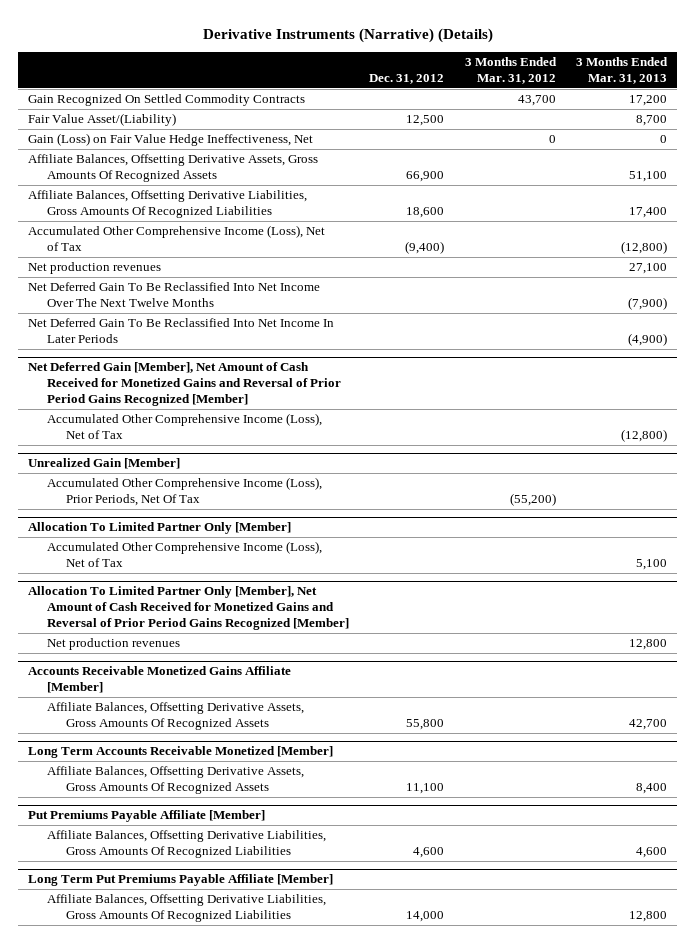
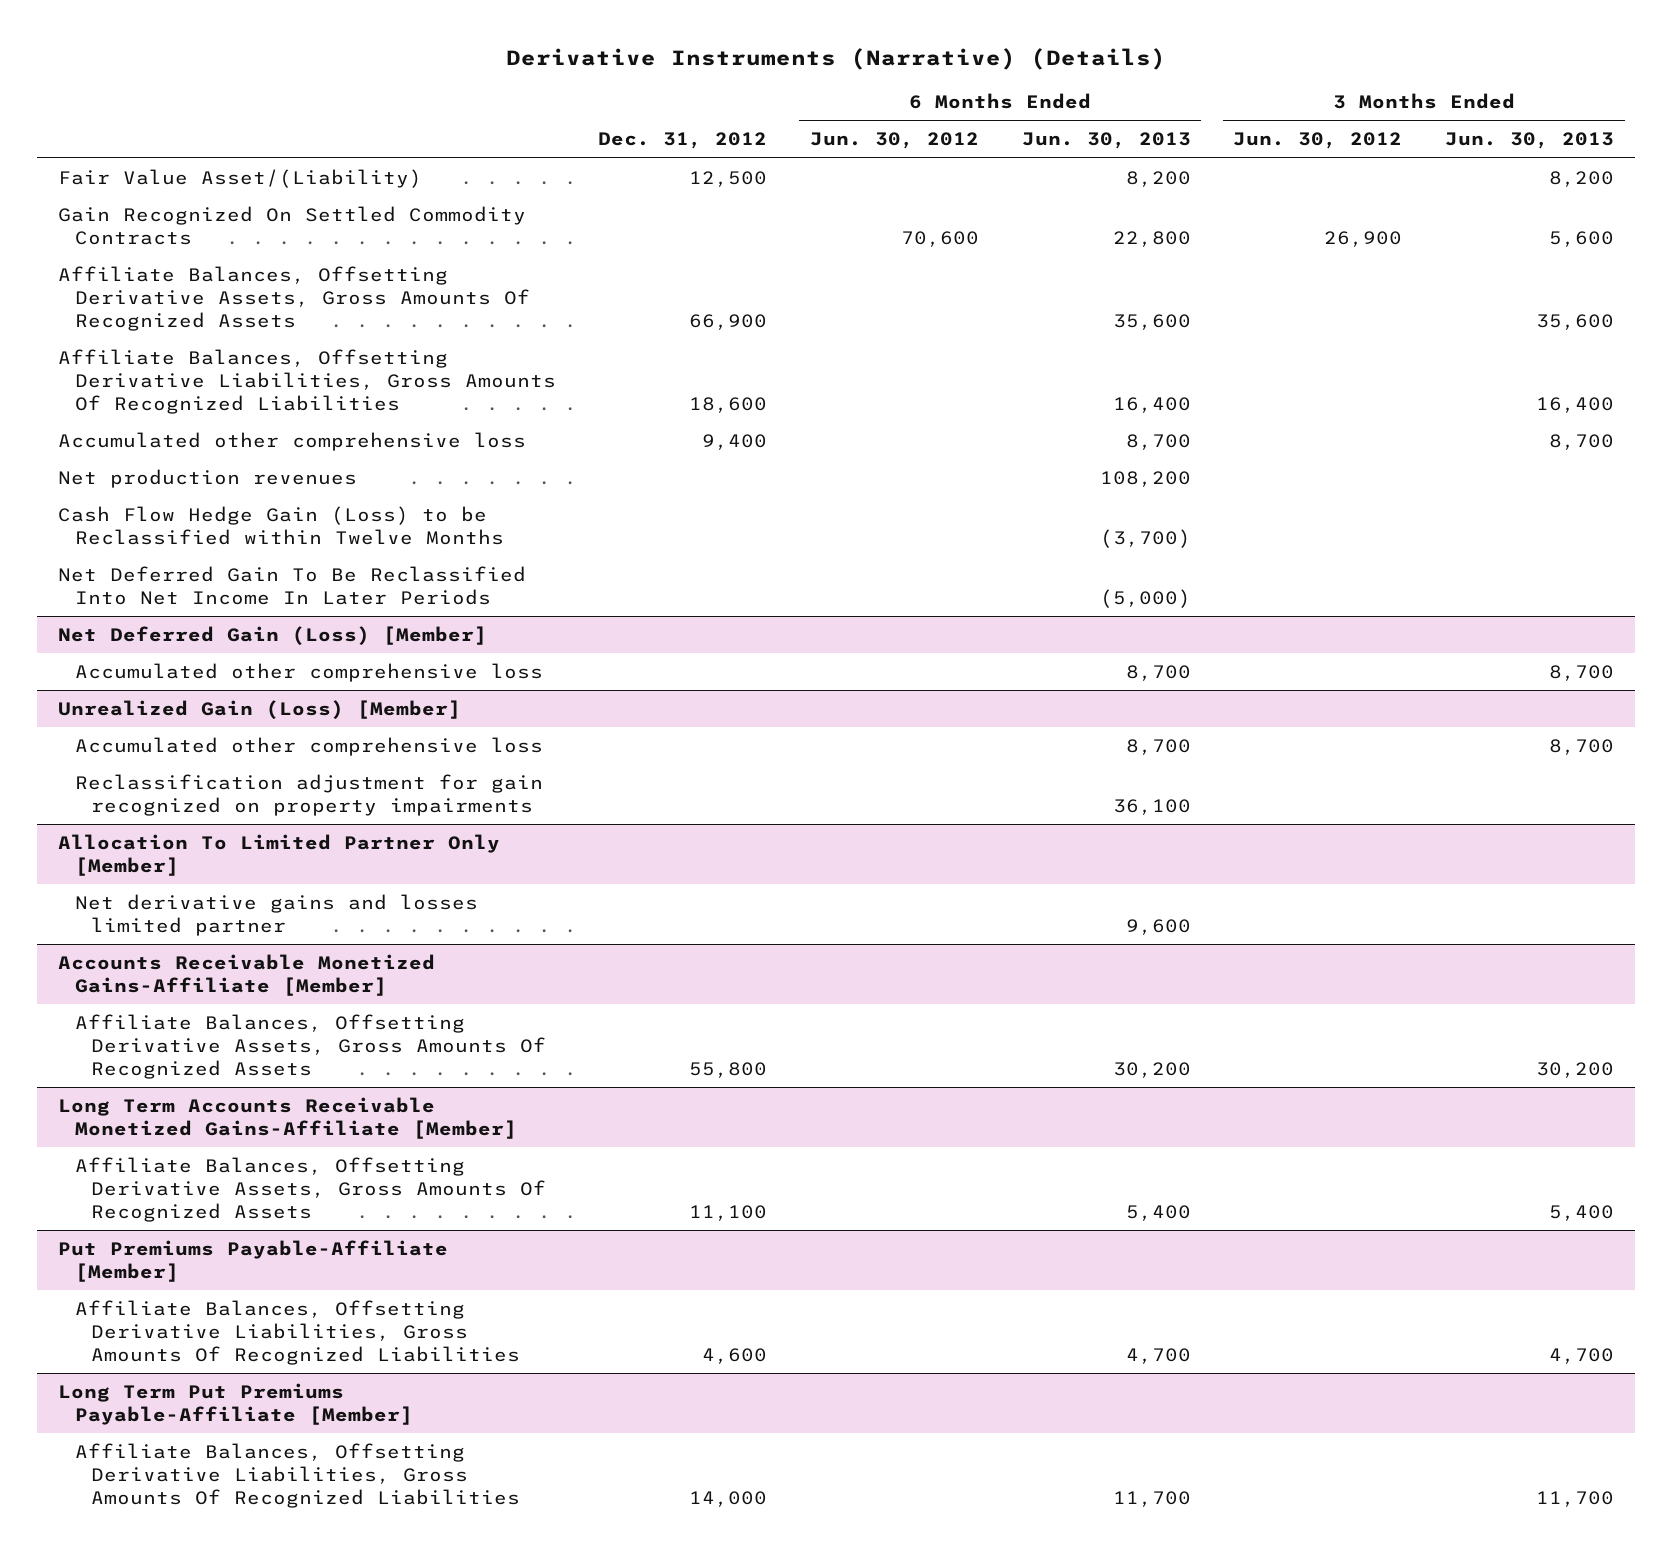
- | Dec. 31, 2012 | 3 Months Ended Mar. 31, 2012 | 3 Months Ended Mar. 31, 2013
+ | Dec. 31, 2012 | 6 Months Ended Jun. 30, 2012 | 6 Months Ended Jun. 30, 2013 | 3 Months Ended Jun. 30, 2012 | 3 Months Ended Jun. 30, 2013
- Gain (Loss) on Fair Value Hedge Ineffectiveness, Net | | 0 | 0
moved down: Gain Recognized On Settled Commodity Contracts | | 70,600 | 22,800 | 26,900 | 5,600
- Accumulated Other Comprehensive Income (Loss), Net of Tax | (9,400) | | (12,800)
+ Accumulated other comprehensive loss | 9,400 | | 8,700 | | 8,700
- Net Deferred Gain To Be Reclassified Into Net Income Over The Next Twelve Months | | | (7,900)
+ Cash Flow Hedge Gain (Loss) to be Reclassified within Twelve Months | | | (3,700) | |
- Net Deferred Gain [Member], Net Amount of Cash Received for Monetized Gains and Reversal of Prior Period Gains Recognized [Member]
- Accumulated Other Comprehensive Income (Loss), Net of Tax | | | (12,800)
- Unrealized Gain [Member]
- Accumulated Other Comprehensive Income (Loss), Prior Periods, Net Of Tax | | (55,200) |
+ Net Deferred Gain (Loss) [Member]
+ Accumulated other comprehensive loss | | | 8,700 | | 8,700
+ Unrealized Gain (Loss) [Member]
+ Accumulated other comprehensive loss | | | 8,700 | | 8,700
+ Reclassification adjustment for gain recognized on property impairments | | | 36,100 | |
@ Allocation To Limited Partner Only [Member]
- Accumulated Other Comprehensive Income (Loss), Net of Tax | | | 5,100
- Allocation To Limited Partner Only [Member], Net Amount of Cash Received for Monetized Gains and Reversal of Prior Period Gains Recognized [Member]
- Net production revenues | | | 12,800
- Accounts Receivable Monetized Gains Affiliate [Member]
@ Allocation To Limited Partner Only [Member]
+ Net derivative gains and losses limited partner | | | 9,600 | |
+ Accounts Receivable Monetized Gains-Affiliate [Member]
- Long Term Accounts Receivable Monetized [Member]
+ Long Term Accounts Receivable Monetized Gains-Affiliate [Member]
- Put Premiums Payable Affiliate [Member]
+ Put Premiums Payable-Affiliate [Member]
- Long Term Put Premiums Payable Affiliate [Member]
+ Long Term Put Premiums Payable-Affiliate [Member]

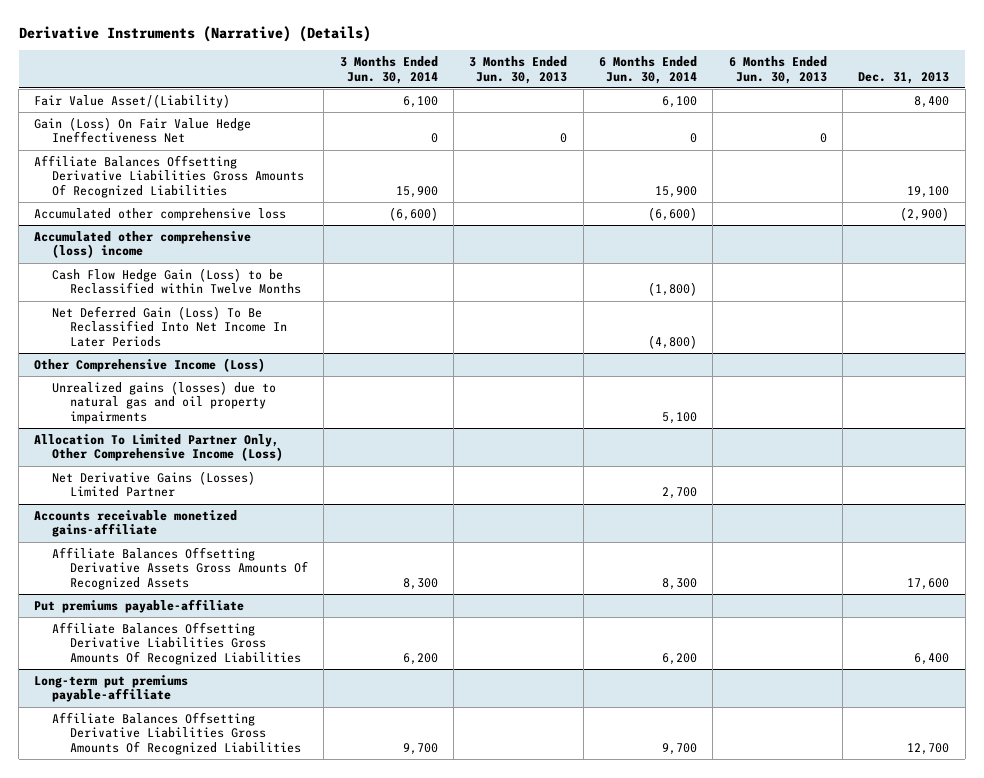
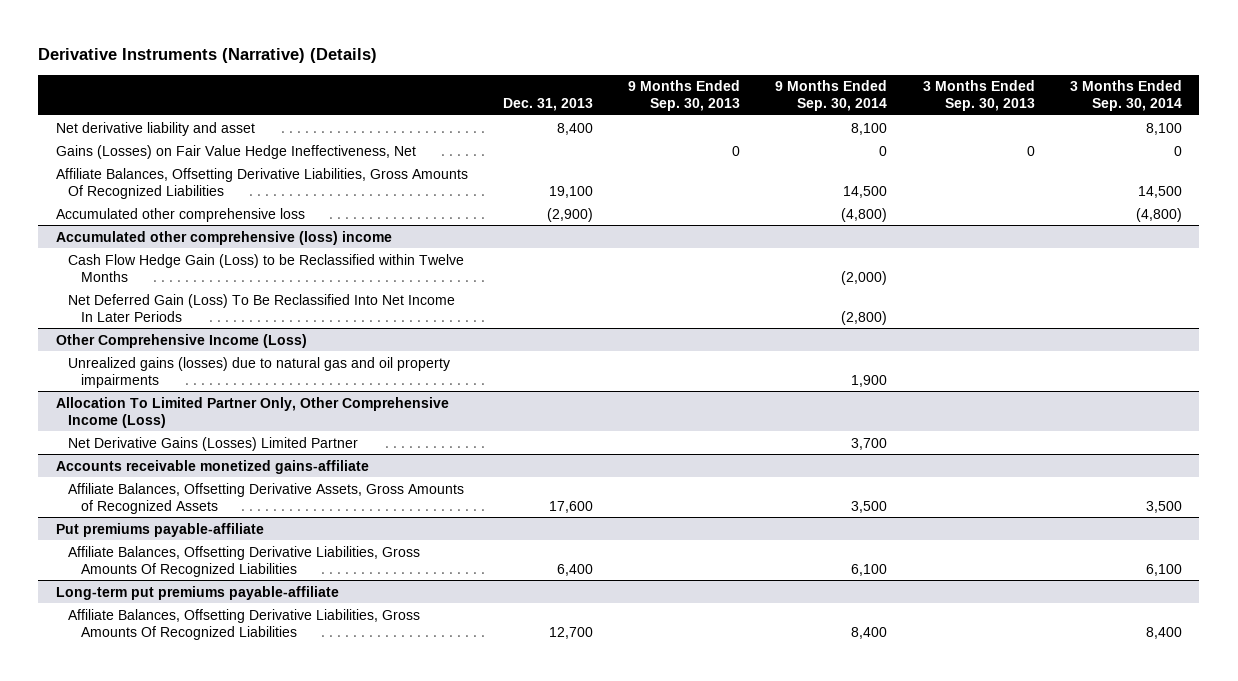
- | 3 Months Ended Jun. 30, 2014 | 3 Months Ended Jun. 30, 2013 | 6 Months Ended Jun. 30, 2014 | 6 Months Ended Jun. 30, 2013 | Dec. 31, 2013
+ | Dec. 31, 2013 | 9 Months Ended Sep. 30, 2013 | 9 Months Ended Sep. 30, 2014 | 3 Months Ended Sep. 30, 2013 | 3 Months Ended Sep. 30, 2014
- Fair Value Asset/(Liability) | 6,100 | | 6,100 | | 8,400
- Gain (Loss) On Fair Value Hedge Ineffectiveness Net | 0 | 0 | 0 | 0 |
- Affiliate Balances Offsetting Derivative Liabilities Gross Amounts Of Recognized Liabilities | 15,900 | | 15,900 | | 19,100
+ Net derivative liability and asset | 8,400 | | 8,100 | | 8,100
+ Gains (Losses) on Fair Value Hedge Ineffectiveness, Net | | 0 | 0 | 0 | 0
+ Affiliate Balances, Offsetting Derivative Liabilities, Gross Amounts Of Recognized Liabilities | 19,100 | | 14,500 | | 14,500
@ Accounts receivable monetized gains-affiliate
- Affiliate Balances Offsetting Derivative Assets Gross Amounts Of Recognized Assets | 8,300 | | 8,300 | | 17,600
+ Affiliate Balances, Offsetting Derivative Assets, Gross Amounts of Recognized Assets | 17,600 | | 3,500 | | 3,500
@ Put premiums payable-affiliate
- Affiliate Balances Offsetting Derivative Liabilities Gross Amounts Of Recognized Liabilities | 6,200 | | 6,200 | | 6,400
+ Affiliate Balances, Offsetting Derivative Liabilities, Gross Amounts Of Recognized Liabilities | 6,400 | | 6,100 | | 6,100
@ Long-term put premiums payable-affiliate
- Affiliate Balances Offsetting Derivative Liabilities Gross Amounts Of Recognized Liabilities | 9,700 | | 9,700 | | 12,700
+ Affiliate Balances, Offsetting Derivative Liabilities, Gross Amounts Of Recognized Liabilities | 12,700 | | 8,400 | | 8,400

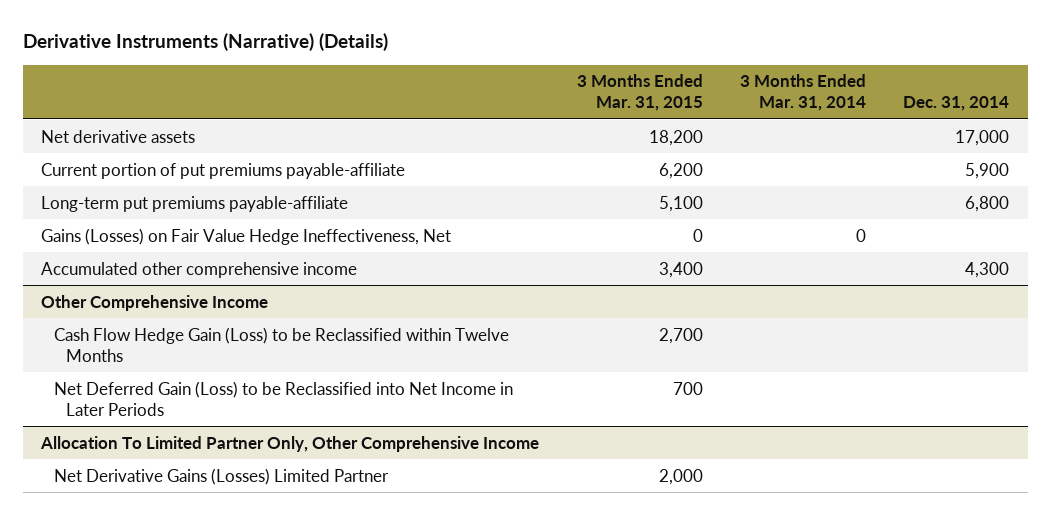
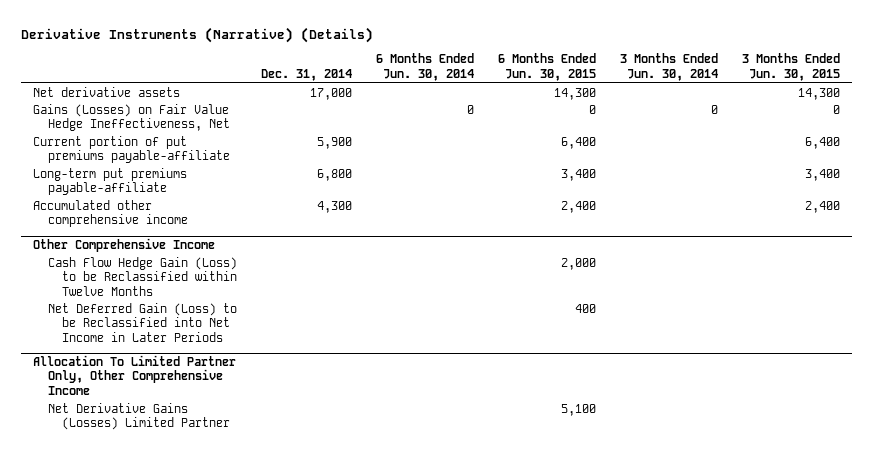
- | 3 Months Ended Mar. 31, 2015 | 3 Months Ended Mar. 31, 2014 | Dec. 31, 2014
+ | Dec. 31, 2014 | 6 Months Ended Jun. 30, 2014 | 6 Months Ended Jun. 30, 2015 | 3 Months Ended Jun. 30, 2014 | 3 Months Ended Jun. 30, 2015
moved up: Gains (Losses) on Fair Value Hedge Ineffectiveness, Net | | 0 | 0 | 0 | 0

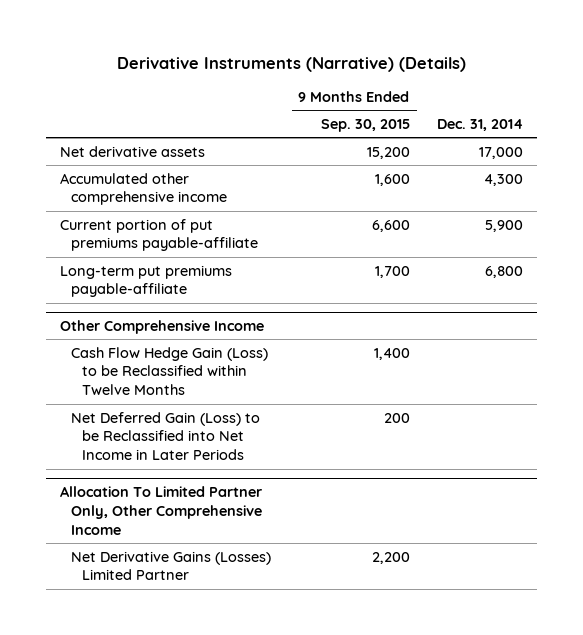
- | Dec. 31, 2014 | 6 Months Ended Jun. 30, 2014 | 6 Months Ended Jun. 30, 2015 | 3 Months Ended Jun. 30, 2014 | 3 Months Ended Jun. 30, 2015
+ | 9 Months Ended Sep. 30, 2015 | Dec. 31, 2014
- Gains (Losses) on Fair Value Hedge Ineffectiveness, Net | | 0 | 0 | 0 | 0
moved up: Accumulated other comprehensive income | 1,600 | 4,300

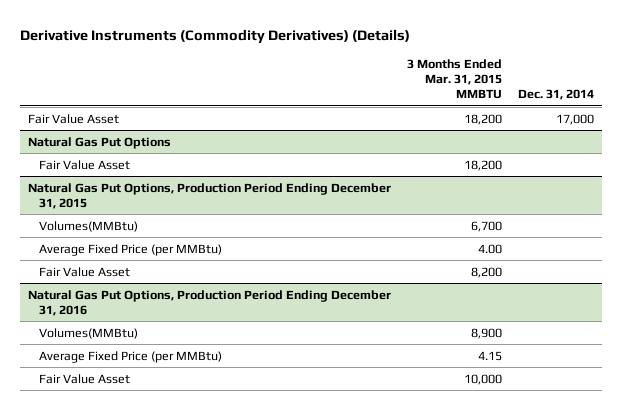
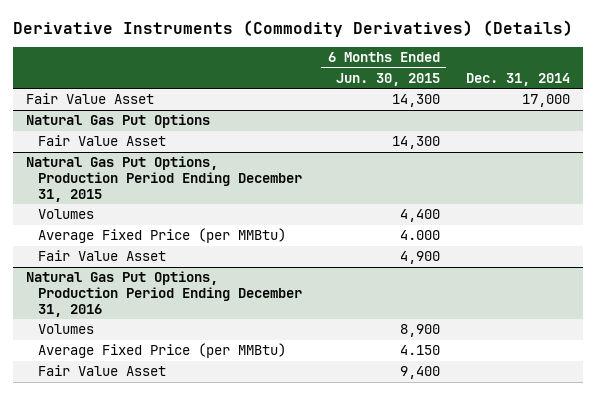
- | 3 Months Ended Mar. 31, 2015 MMBTU | Dec. 31, 2014
+ | 6 Months Ended Jun. 30, 2015 | Dec. 31, 2014
@ Natural Gas Put Options, Production Period Ending December 31, 2015
- Volumes(MMBtu) | 6,700 |
+ Volumes | 4,400 |
@ Natural Gas Put Options, Production Period Ending December 31, 2016
- Volumes(MMBtu) | 8,900 |
+ Volumes | 8,900 |

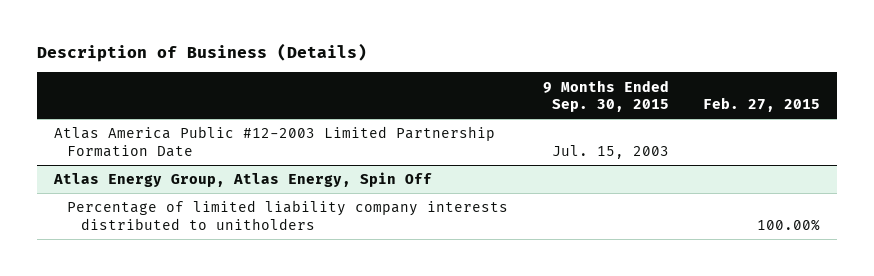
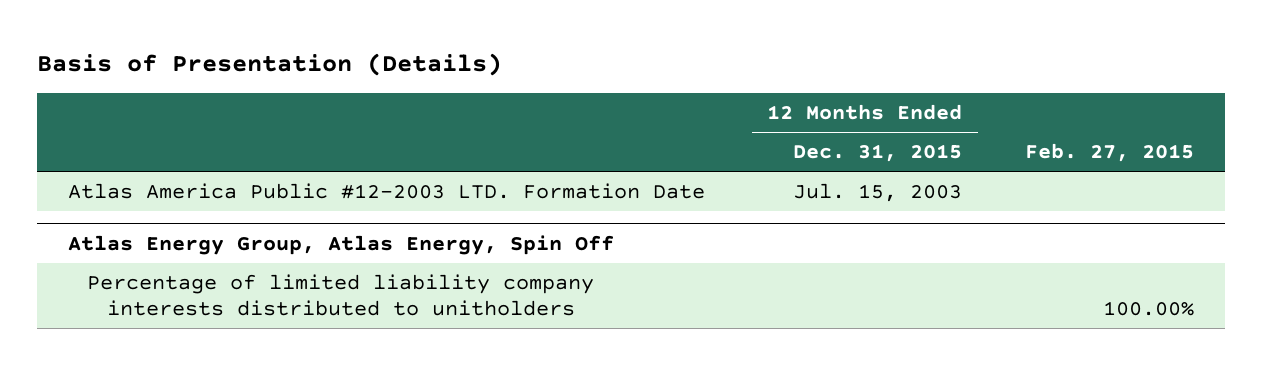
- Description of Business (Details)
+ Basis of Presentation (Details)
- | 9 Months Ended Sep. 30, 2015 | Feb. 27, 2015
+ | 12 Months Ended Dec. 31, 2015 | Feb. 27, 2015
- Atlas America Public #12-2003 Limited Partnership Formation Date | Jul. 15, 2003 |
+ Atlas America Public #12-2003 LTD. Formation Date | Jul. 15, 2003 |

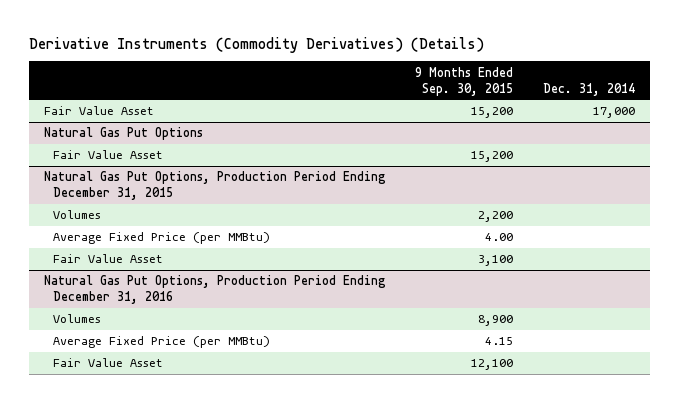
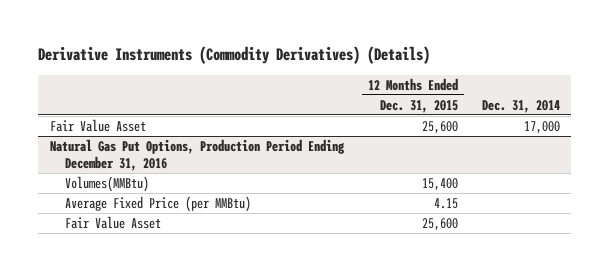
- | 9 Months Ended Sep. 30, 2015 | Dec. 31, 2014
+ | 12 Months Ended Dec. 31, 2015 | Dec. 31, 2014
- Natural Gas Put Options
- Fair Value Asset | 15,200 |
- Natural Gas Put Options, Production Period Ending December 31, 2015
- Volumes | 2,200 |
- Average Fixed Price (per MMBtu) | 4.00 |
- Fair Value Asset | 3,100 |
@ Natural Gas Put Options, Production Period Ending December 31, 2016
- Volumes | 8,900 |
+ Volumes(MMBtu) | 15,400 |

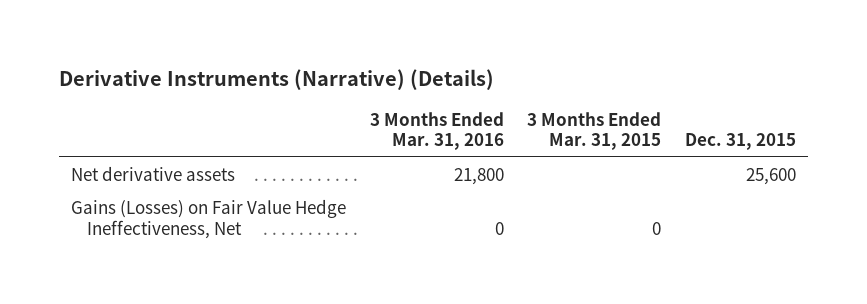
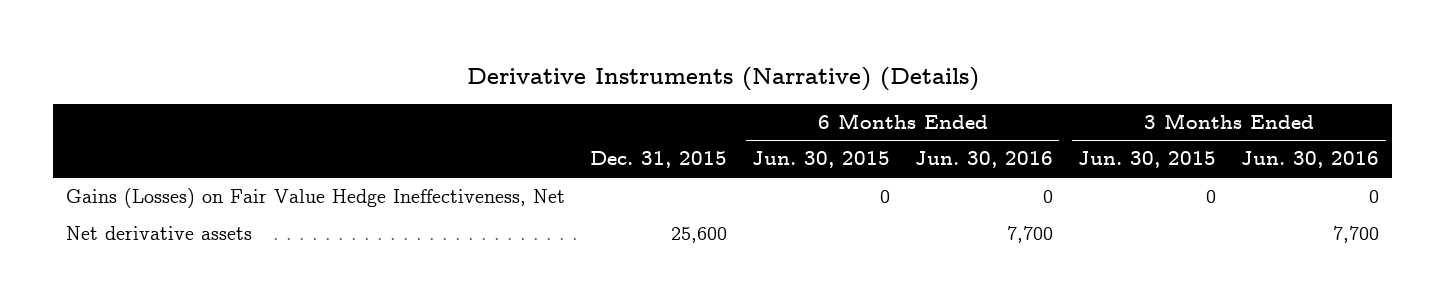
- | 3 Months Ended Mar. 31, 2016 | 3 Months Ended Mar. 31, 2015 | Dec. 31, 2015
+ | Dec. 31, 2015 | 6 Months Ended Jun. 30, 2015 | 6 Months Ended Jun. 30, 2016 | 3 Months Ended Jun. 30, 2015 | 3 Months Ended Jun. 30, 2016
moved down: Net derivative assets | 25,600 | | 7,700 | | 7,700

